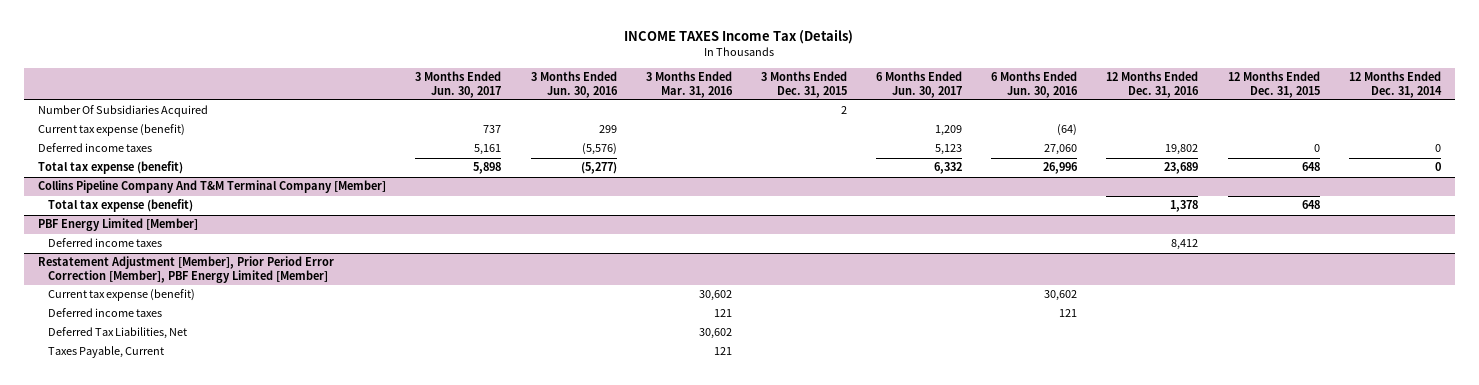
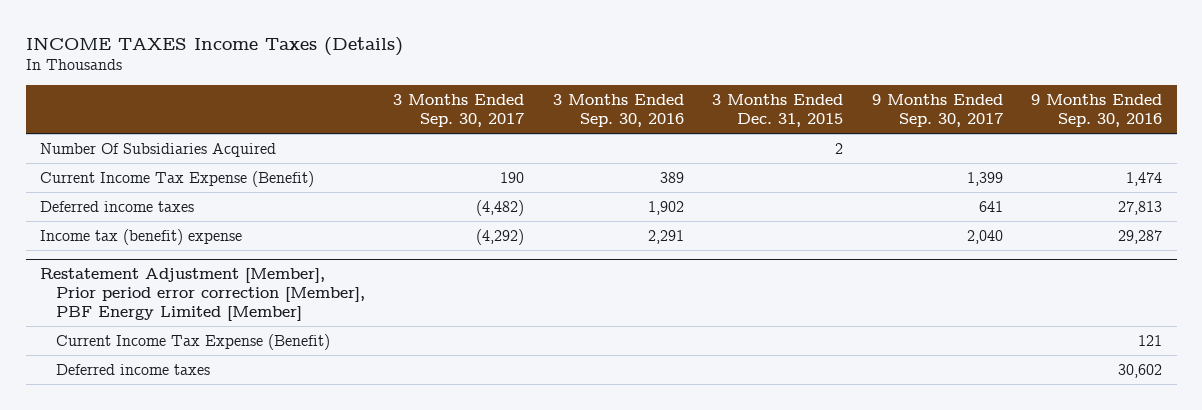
- INCOME TAXES Income Tax (Details)
+ INCOME TAXES Income Taxes (Details)
- | 3 Months Ended Jun. 30, 2017 | 3 Months Ended Jun. 30, 2016 | 3 Months Ended Mar. 31, 2016 | 3 Months Ended Dec. 31, 2015 | 6 Months Ended Jun. 30, 2017 | 6 Months Ended Jun. 30, 2016 | 12 Months Ended Dec. 31, 2016 | 12 Months Ended Dec. 31, 2015 | 12 Months Ended Dec. 31, 2014
+ | 3 Months Ended Sep. 30, 2017 | 3 Months Ended Sep. 30, 2016 | 3 Months Ended Dec. 31, 2015 | 9 Months Ended Sep. 30, 2017 | 9 Months Ended Sep. 30, 2016
- Current tax expense (benefit) | 737 | 299 | | | 1,209 | (64) | | |
+ Current Income Tax Expense (Benefit) | 190 | 389 | | 1,399 | 1,474
- Total tax expense (benefit) | 5,898 | (5,277) | | | 6,332 | 26,996 | 23,689 | 648 | 0
- Collins Pipeline Company And T&M Terminal Company [Member]
- Total tax expense (benefit) | | | | | | | 1,378 | 648 |
- PBF Energy Limited [Member]
- Deferred income taxes | | | | | | | 8,412 | |
- Restatement Adjustment [Member], Prior Period Error Correction [Member], PBF Energy Limited [Member]
- Current tax expense (benefit) | | | 30,602 | | | 30,602 | | |
+ Income tax (benefit) expense | (4,292) | 2,291 | | 2,040 | 29,287
+ Restatement Adjustment [Member], Prior period error correction [Member], PBF Energy Limited [Member]
+ Current Income Tax Expense (Benefit) | | | | | 121
- Deferred Tax Liabilities, Net | | | 30,602 | | | | | |
- Taxes Payable, Current | | | 121 | | | | | |

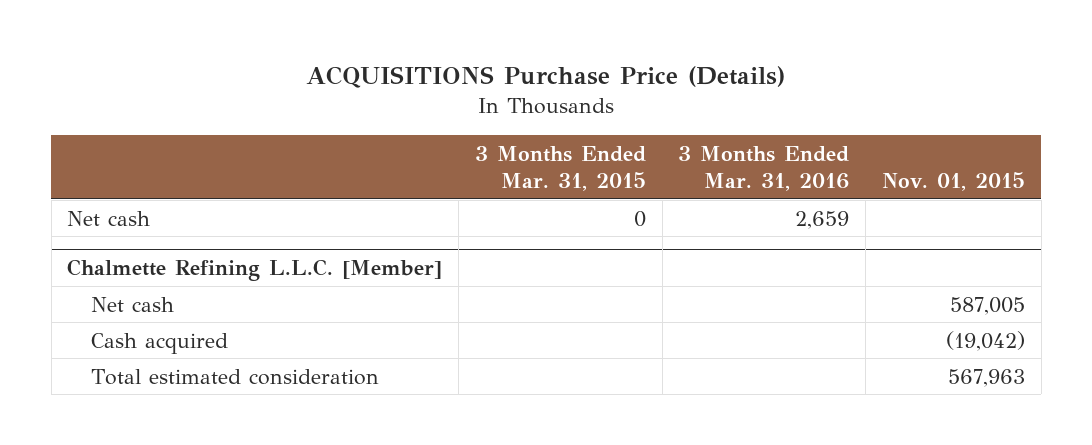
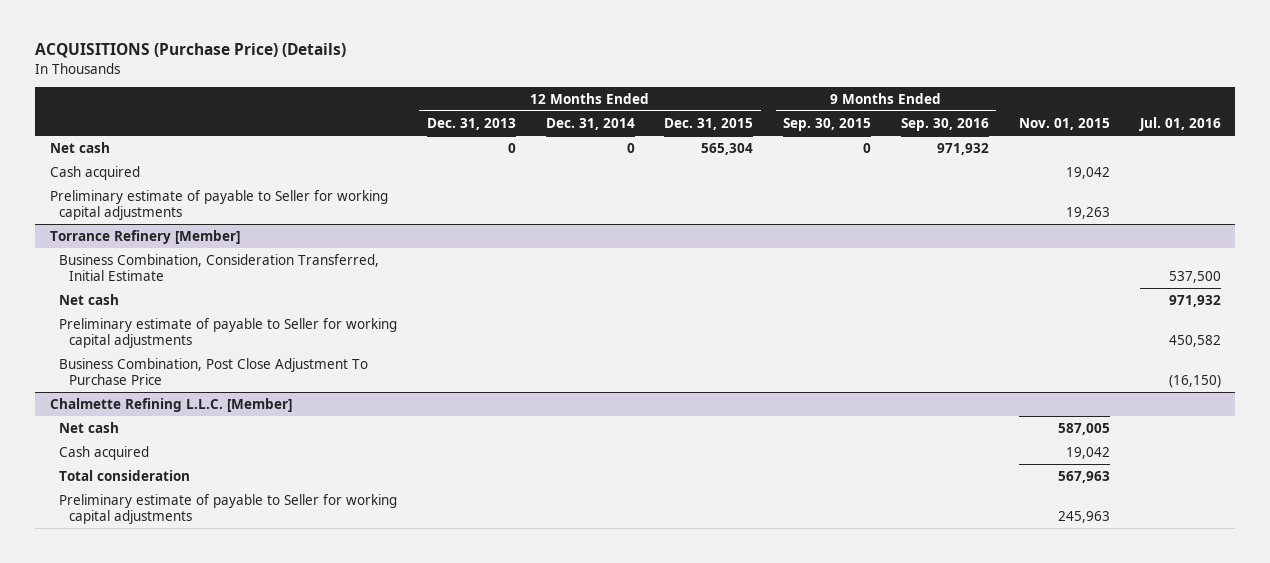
- ACQUISITIONS Purchase Price (Details)
+ ACQUISITIONS (Purchase Price) (Details)
- | 3 Months Ended Mar. 31, 2015 | 3 Months Ended Mar. 31, 2016 | Nov. 01, 2015
+ | 12 Months Ended Dec. 31, 2013 | 12 Months Ended Dec. 31, 2014 | 12 Months Ended Dec. 31, 2015 | 9 Months Ended Sep. 30, 2015 | 9 Months Ended Sep. 30, 2016 | Nov. 01, 2015 | Jul. 01, 2016
+ Cash acquired | | | | | | 19,042 |
+ Preliminary estimate of payable to Seller for working capital adjustments | | | | | | 19,263 |
+ Torrance Refinery [Member]
+ Business Combination, Consideration Transferred, Initial Estimate | | | | | | | 537,500
+ Net cash | | | | | | | 971,932
+ Preliminary estimate of payable to Seller for working capital adjustments | | | | | | | 450,582
+ Business Combination, Post Close Adjustment To Purchase Price | | | | | | | (16,150)
@ Chalmette Refining L.L.C. [Member]
- Cash acquired | | | (19,042)
- Total estimated consideration | | | 567,963
+ Cash acquired | | | | | | 19,042 |
+ Total consideration | | | | | | 567,963 |
+ Preliminary estimate of payable to Seller for working capital adjustments | | | | | | 245,963 |

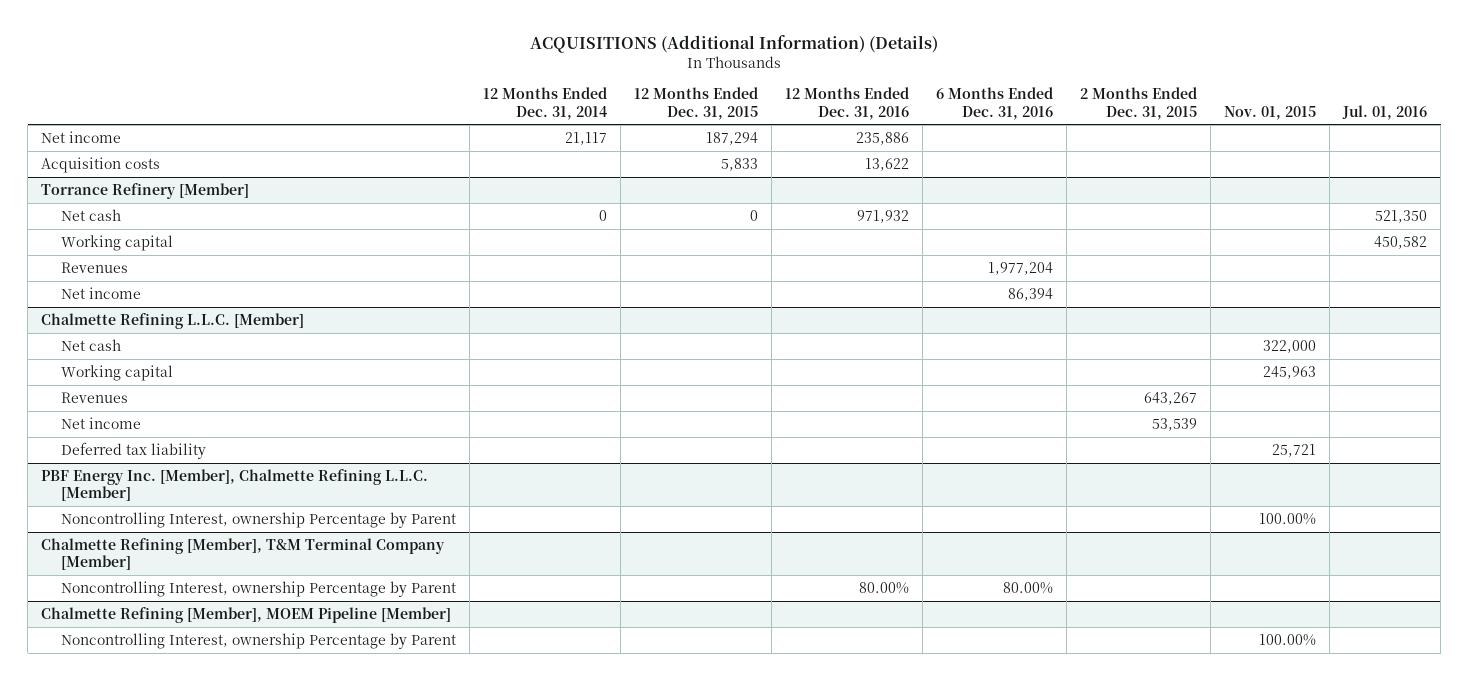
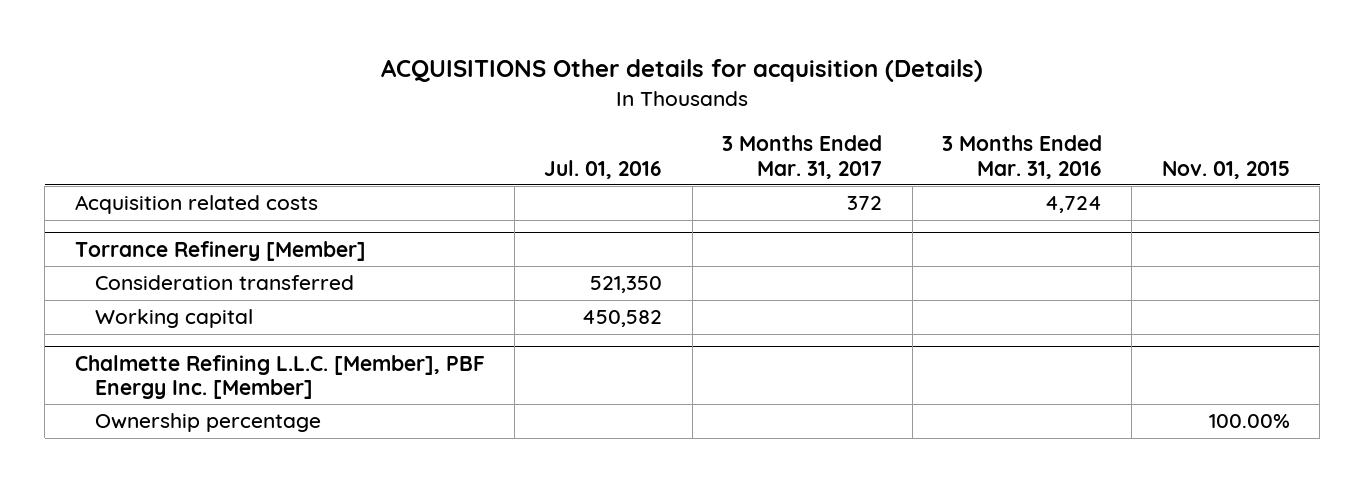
- ACQUISITIONS (Additional Information) (Details)
+ ACQUISITIONS Other details for acquisition (Details)
- | 12 Months Ended Dec. 31, 2014 | 12 Months Ended Dec. 31, 2015 | 12 Months Ended Dec. 31, 2016 | 6 Months Ended Dec. 31, 2016 | 2 Months Ended Dec. 31, 2015 | Nov. 01, 2015 | Jul. 01, 2016
+ | Jul. 01, 2016 | 3 Months Ended Mar. 31, 2017 | 3 Months Ended Mar. 31, 2016 | Nov. 01, 2015
- Net income | 21,117 | 187,294 | 235,886 | | | |
- Acquisition costs | | 5,833 | 13,622 | | | |
+ Acquisition related costs | | 372 | 4,724 |
@ Torrance Refinery [Member]
- Net cash | 0 | 0 | 971,932 | | | | 521,350
+ Consideration transferred | 521,350 | | |
- Revenues | | | | 1,977,204 | | |
- Net income | | | | 86,394 | | |
- Chalmette Refining L.L.C. [Member]
- Net cash | | | | | | 322,000 |
- Working capital | | | | | | 245,963 |
- Revenues | | | | | 643,267 | |
- Net income | | | | | 53,539 | |
- Deferred tax liability | | | | | | 25,721 |
- PBF Energy Inc. [Member], Chalmette Refining L.L.C. [Member]
- Noncontrolling Interest, ownership Percentage by Parent | | | | | | 100.00% |
- Chalmette Refining [Member], T&M Terminal Company [Member]
- Noncontrolling Interest, ownership Percentage by Parent | | | 80.00% | 80.00% | | |
- Chalmette Refining [Member], MOEM Pipeline [Member]
- Noncontrolling Interest, ownership Percentage by Parent | | | | | | 100.00% |
+ Chalmette Refining L.L.C. [Member], PBF Energy Inc. [Member]
+ Ownership percentage | | | | 100.00%

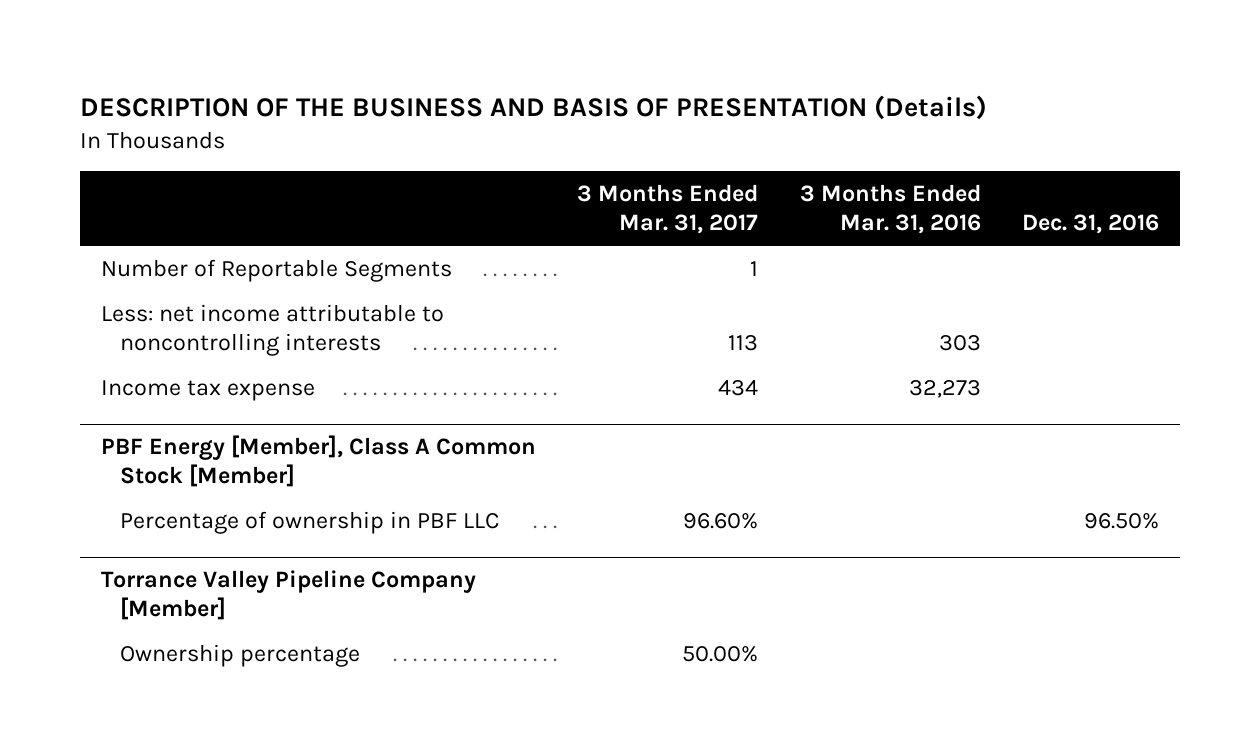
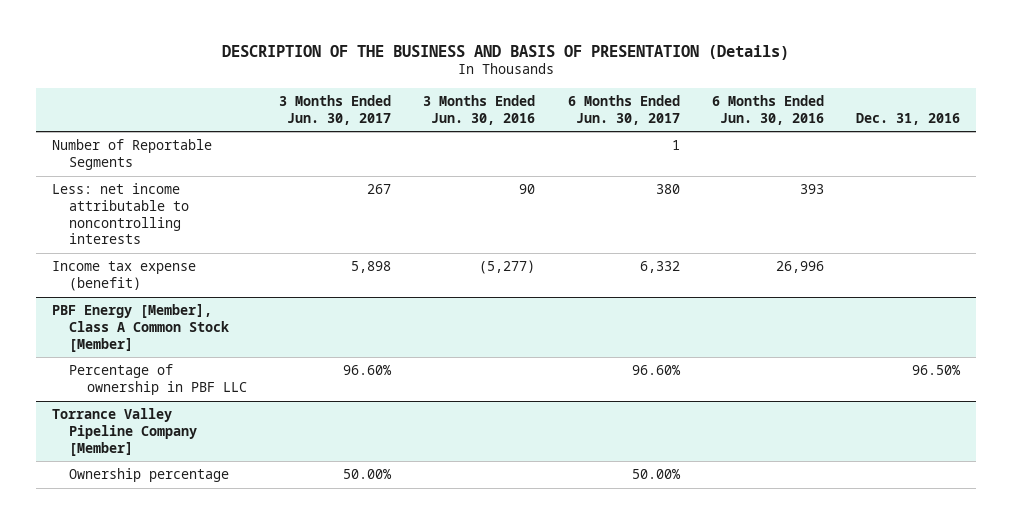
- | 3 Months Ended Mar. 31, 2017 | 3 Months Ended Mar. 31, 2016 | Dec. 31, 2016
+ | 3 Months Ended Jun. 30, 2017 | 3 Months Ended Jun. 30, 2016 | 6 Months Ended Jun. 30, 2017 | 6 Months Ended Jun. 30, 2016 | Dec. 31, 2016
- Income tax expense | 434 | 32,273 |
+ Income tax expense (benefit) | 5,898 | (5,277) | 6,332 | 26,996 |

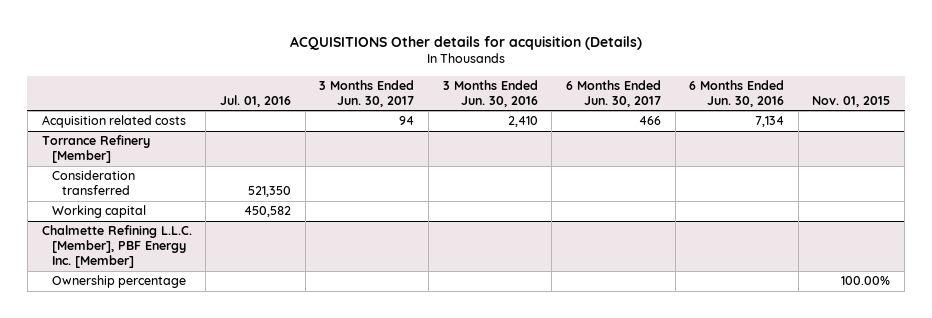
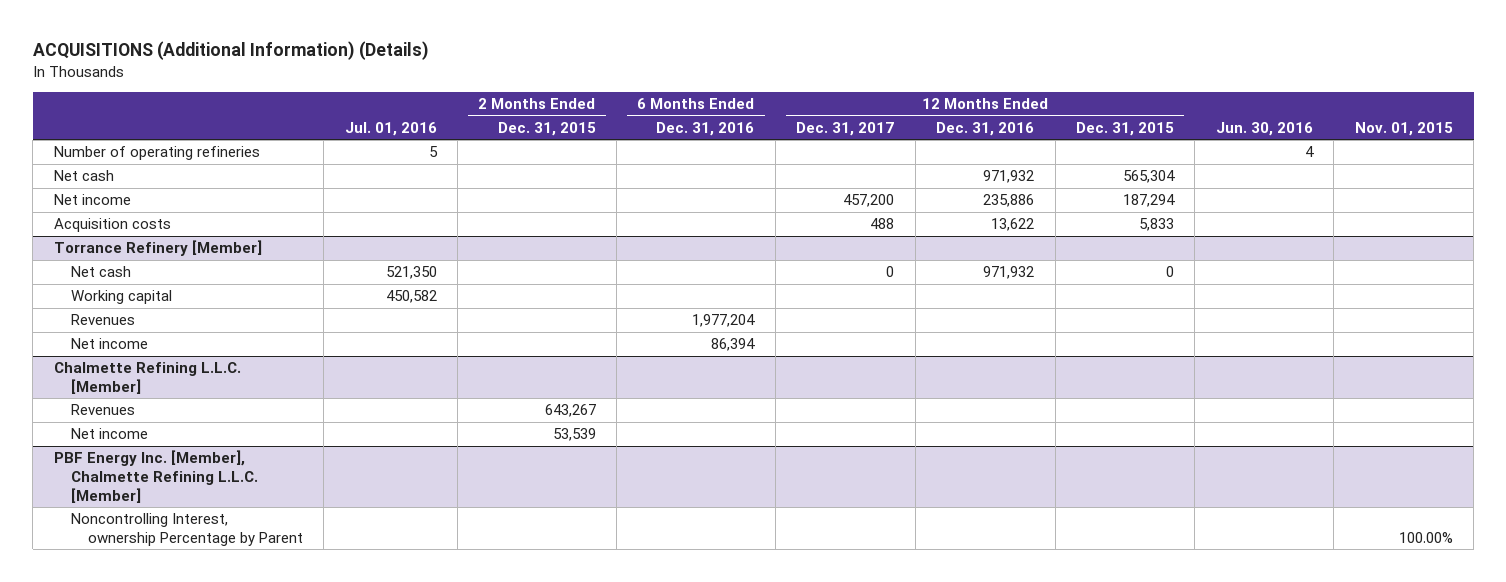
- ACQUISITIONS Other details for acquisition (Details)
+ ACQUISITIONS (Additional Information) (Details)
- | Jul. 01, 2016 | 3 Months Ended Jun. 30, 2017 | 3 Months Ended Jun. 30, 2016 | 6 Months Ended Jun. 30, 2017 | 6 Months Ended Jun. 30, 2016 | Nov. 01, 2015
+ | Jul. 01, 2016 | 2 Months Ended Dec. 31, 2015 | 6 Months Ended Dec. 31, 2016 | 12 Months Ended Dec. 31, 2017 | 12 Months Ended Dec. 31, 2016 | 12 Months Ended Dec. 31, 2015 | Jun. 30, 2016 | Nov. 01, 2015
- Acquisition related costs | | 94 | 2,410 | 466 | 7,134 |
+ Number of operating refineries | 5 | | | | | | 4 |
+ Net cash | | | | | 971,932 | 565,304 | |
+ Net income | | | | 457,200 | 235,886 | 187,294 | |
+ Acquisition costs | | | | 488 | 13,622 | 5,833 | |
@ Torrance Refinery [Member]
- Consideration transferred | 521,350 | | | | |
+ Net cash | 521,350 | | | 0 | 971,932 | 0 | |
- Chalmette Refining L.L.C. [Member], PBF Energy Inc. [Member]
- Ownership percentage | | | | | | 100.00%
@ Torrance Refinery [Member]
+ Revenues | | | 1,977,204 | | | | |
+ Net income | | | 86,394 | | | | |
+ Chalmette Refining L.L.C. [Member]
+ Revenues | | 643,267 | | | | | |
+ Net income | | 53,539 | | | | | |
+ PBF Energy Inc. [Member], Chalmette Refining L.L.C. [Member]
+ Noncontrolling Interest, ownership Percentage by Parent | | | | | | | | 100.00%

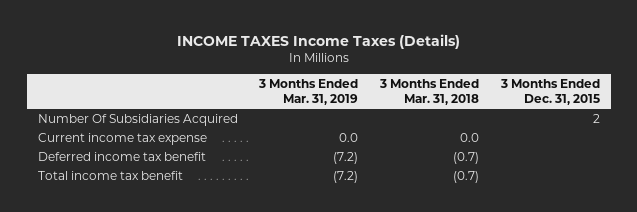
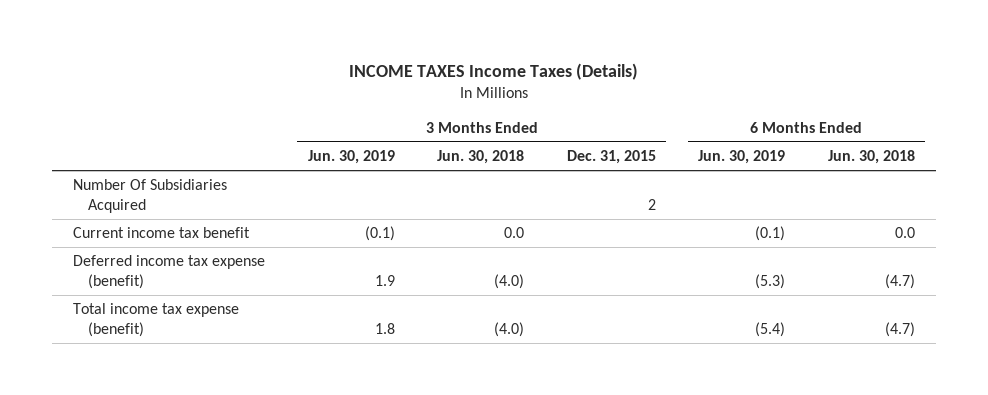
- | 3 Months Ended Mar. 31, 2019 | 3 Months Ended Mar. 31, 2018 | 3 Months Ended Dec. 31, 2015
+ | 3 Months Ended Jun. 30, 2019 | 3 Months Ended Jun. 30, 2018 | 3 Months Ended Dec. 31, 2015 | 6 Months Ended Jun. 30, 2019 | 6 Months Ended Jun. 30, 2018
- Current income tax expense | 0.0 | 0.0 |
- Deferred income tax benefit | (7.2) | (0.7) |
- Total income tax benefit | (7.2) | (0.7) |
+ Current income tax benefit | (0.1) | 0.0 | | (0.1) | 0.0
+ Deferred income tax expense (benefit) | 1.9 | (4.0) | | (5.3) | (4.7)
+ Total income tax expense (benefit) | 1.8 | (4.0) | | (5.4) | (4.7)

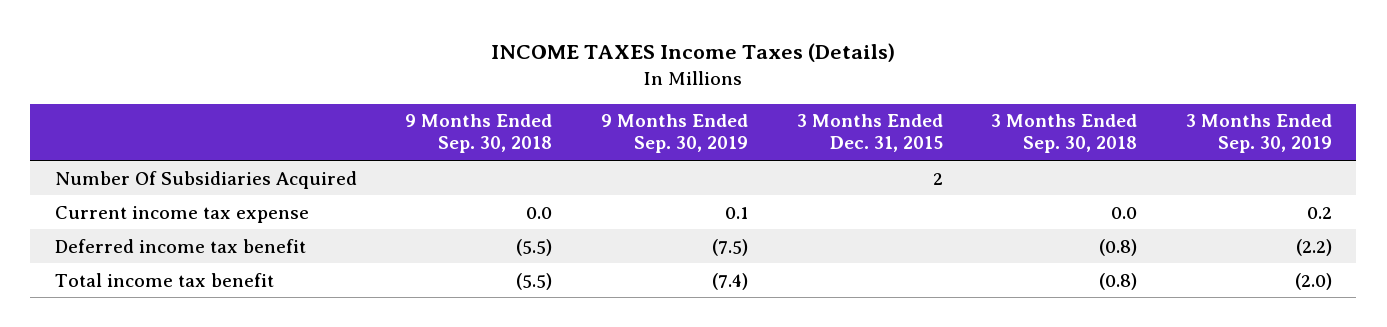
- | 3 Months Ended Jun. 30, 2019 | 3 Months Ended Jun. 30, 2018 | 3 Months Ended Dec. 31, 2015 | 6 Months Ended Jun. 30, 2019 | 6 Months Ended Jun. 30, 2018
+ | 9 Months Ended Sep. 30, 2018 | 9 Months Ended Sep. 30, 2019 | 3 Months Ended Dec. 31, 2015 | 3 Months Ended Sep. 30, 2018 | 3 Months Ended Sep. 30, 2019
- Current income tax benefit | (0.1) | 0.0 | | (0.1) | 0.0
- Deferred income tax expense (benefit) | 1.9 | (4.0) | | (5.3) | (4.7)
- Total income tax expense (benefit) | 1.8 | (4.0) | | (5.4) | (4.7)
+ Current income tax expense | 0.0 | 0.1 | | 0.0 | 0.2
+ Deferred income tax benefit | (5.5) | (7.5) | | (0.8) | (2.2)
+ Total income tax benefit | (5.5) | (7.4) | | (0.8) | (2.0)

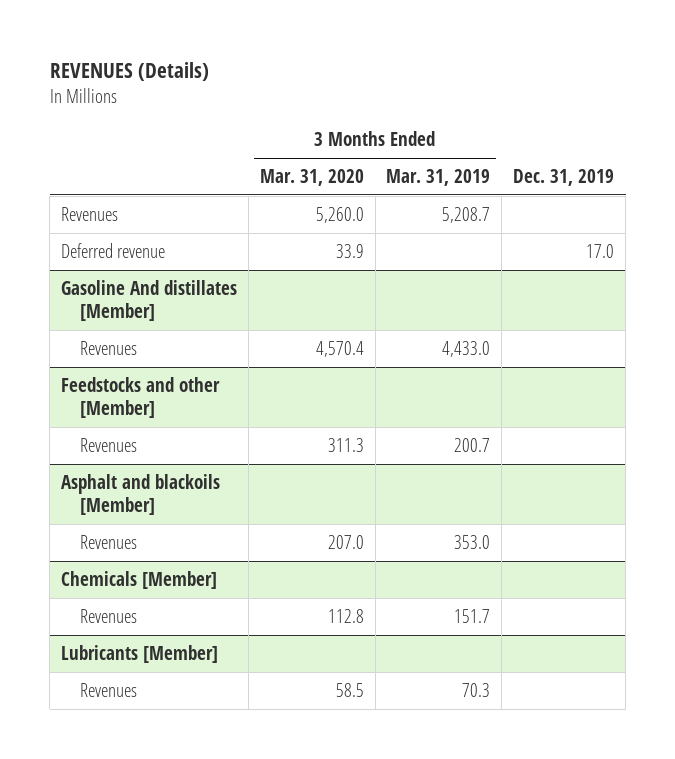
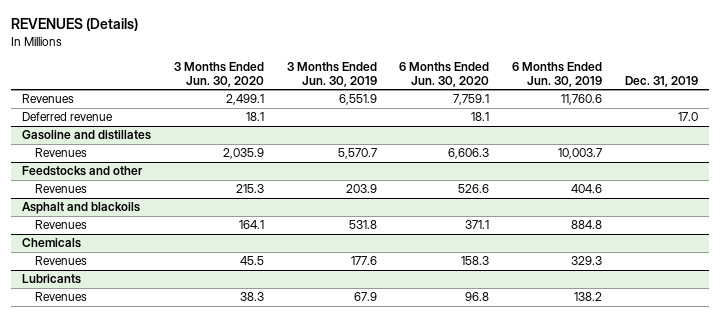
- | 3 Months Ended Mar. 31, 2020 | 3 Months Ended Mar. 31, 2019 | Dec. 31, 2019
+ | 3 Months Ended Jun. 30, 2020 | 3 Months Ended Jun. 30, 2019 | 6 Months Ended Jun. 30, 2020 | 6 Months Ended Jun. 30, 2019 | Dec. 31, 2019
- Gasoline And distillates [Member]
+ Gasoline and distillates
- Feedstocks and other [Member]
+ Feedstocks and other
- Asphalt and blackoils [Member]
+ Asphalt and blackoils
- Chemicals [Member]
+ Chemicals
- Lubricants [Member]
+ Lubricants

